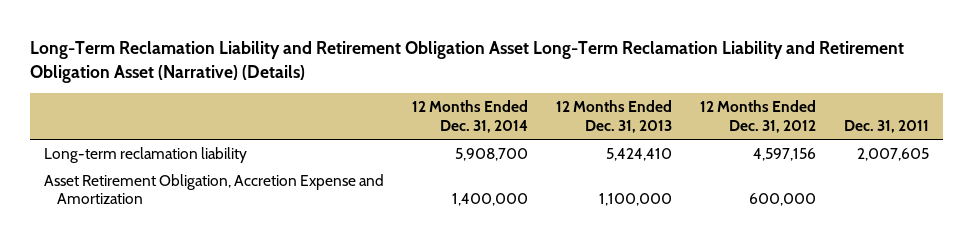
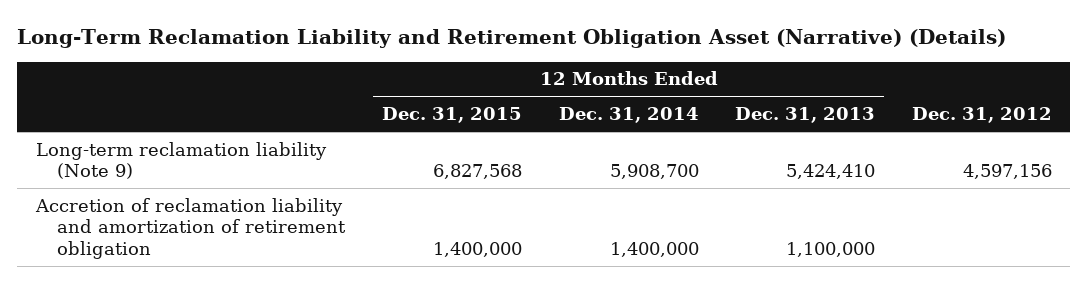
- Long-Term Reclamation Liability and Retirement Obligation Asset Long-Term Reclamation Liability and Retirement Obligation Asset (Narrative) (Details)
+ Long-Term Reclamation Liability and Retirement Obligation Asset (Narrative) (Details)
- | 12 Months Ended Dec. 31, 2014 | 12 Months Ended Dec. 31, 2013 | 12 Months Ended Dec. 31, 2012 | Dec. 31, 2011
+ | 12 Months Ended Dec. 31, 2015 | 12 Months Ended Dec. 31, 2014 | 12 Months Ended Dec. 31, 2013 | Dec. 31, 2012
- Long-term reclamation liability | 5,908,700 | 5,424,410 | 4,597,156 | 2,007,605
- Asset Retirement Obligation, Accretion Expense and Amortization | 1,400,000 | 1,100,000 | 600,000 |
+ Long-term reclamation liability (Note 9) | 6,827,568 | 5,908,700 | 5,424,410 | 4,597,156
+ Accretion of reclamation liability and amortization of retirement obligation | 1,400,000 | 1,400,000 | 1,100,000 |

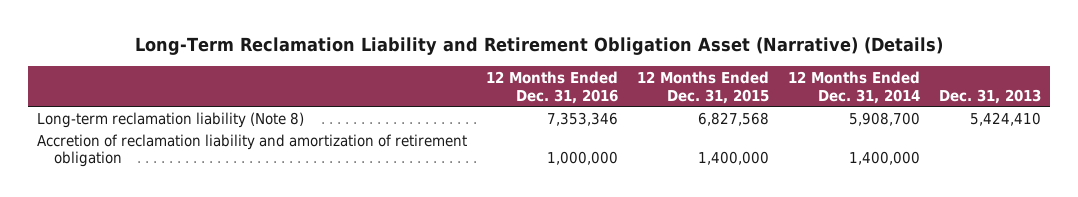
- | 12 Months Ended Dec. 31, 2015 | 12 Months Ended Dec. 31, 2014 | 12 Months Ended Dec. 31, 2013 | Dec. 31, 2012
+ | 12 Months Ended Dec. 31, 2016 | 12 Months Ended Dec. 31, 2015 | 12 Months Ended Dec. 31, 2014 | Dec. 31, 2013
- Long-term reclamation liability (Note 9) | 6,827,568 | 5,908,700 | 5,424,410 | 4,597,156
+ Long-term reclamation liability (Note 8) | 7,353,346 | 6,827,568 | 5,908,700 | 5,424,410

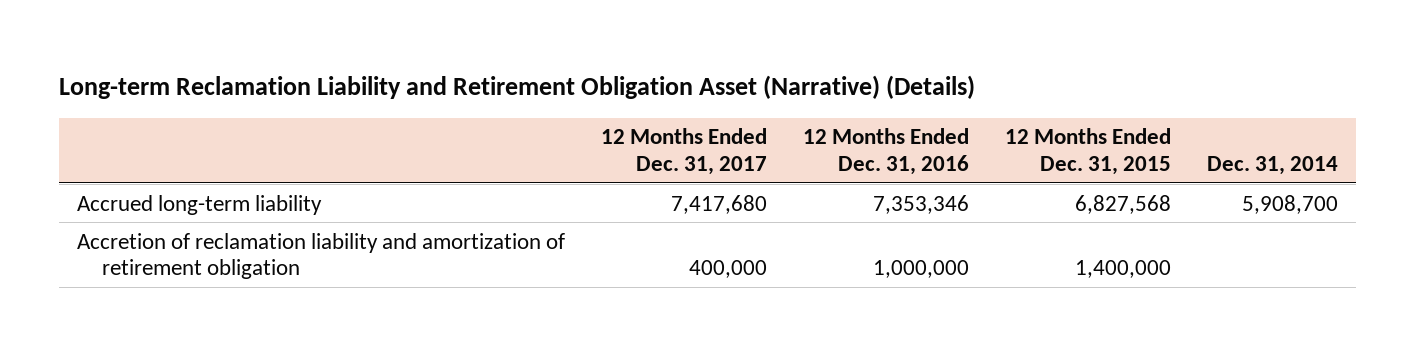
- Long-Term Reclamation Liability and Retirement Obligation Asset (Narrative) (Details)
+ Long-term Reclamation Liability and Retirement Obligation Asset (Narrative) (Details)
- | 12 Months Ended Dec. 31, 2016 | 12 Months Ended Dec. 31, 2015 | 12 Months Ended Dec. 31, 2014 | Dec. 31, 2013
+ | 12 Months Ended Dec. 31, 2017 | 12 Months Ended Dec. 31, 2016 | 12 Months Ended Dec. 31, 2015 | Dec. 31, 2014
- Long-term reclamation liability (Note 8) | 7,353,346 | 6,827,568 | 5,908,700 | 5,424,410
+ Accrued long-term liability | 7,417,680 | 7,353,346 | 6,827,568 | 5,908,700

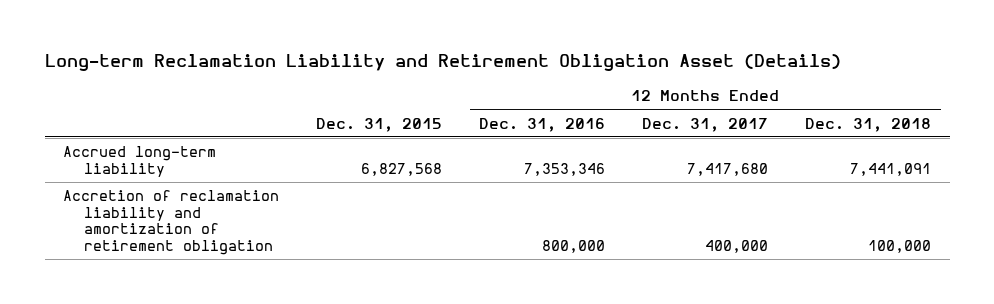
- Long-term Reclamation Liability and Retirement Obligation Asset (Narrative) (Details)
+ Long-term Reclamation Liability and Retirement Obligation Asset (Details)
- | 12 Months Ended Dec. 31, 2017 | 12 Months Ended Dec. 31, 2016 | 12 Months Ended Dec. 31, 2015 | Dec. 31, 2014
+ | Dec. 31, 2015 | 12 Months Ended Dec. 31, 2016 | 12 Months Ended Dec. 31, 2017 | 12 Months Ended Dec. 31, 2018
- Accretion of reclamation liability and amortization of retirement obligation | 400,000 | 1,000,000 | 1,400,000 |
+ Accretion of reclamation liability and amortization of retirement obligation | | 800,000 | 400,000 | 100,000

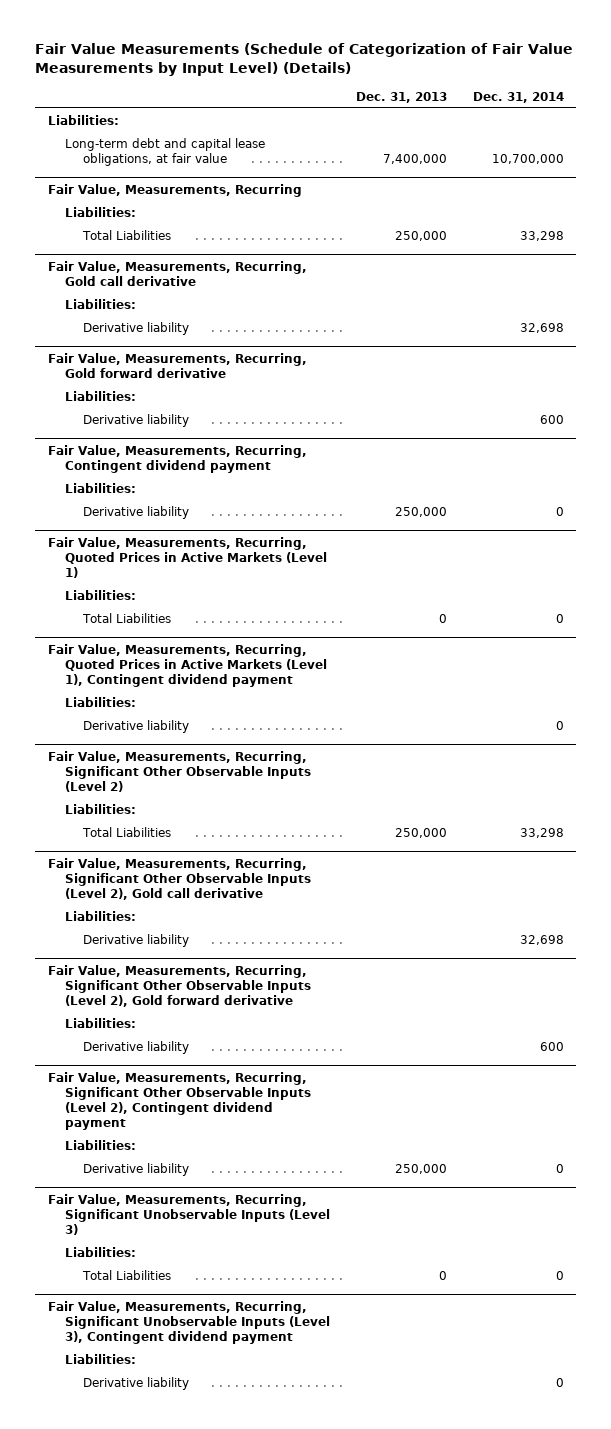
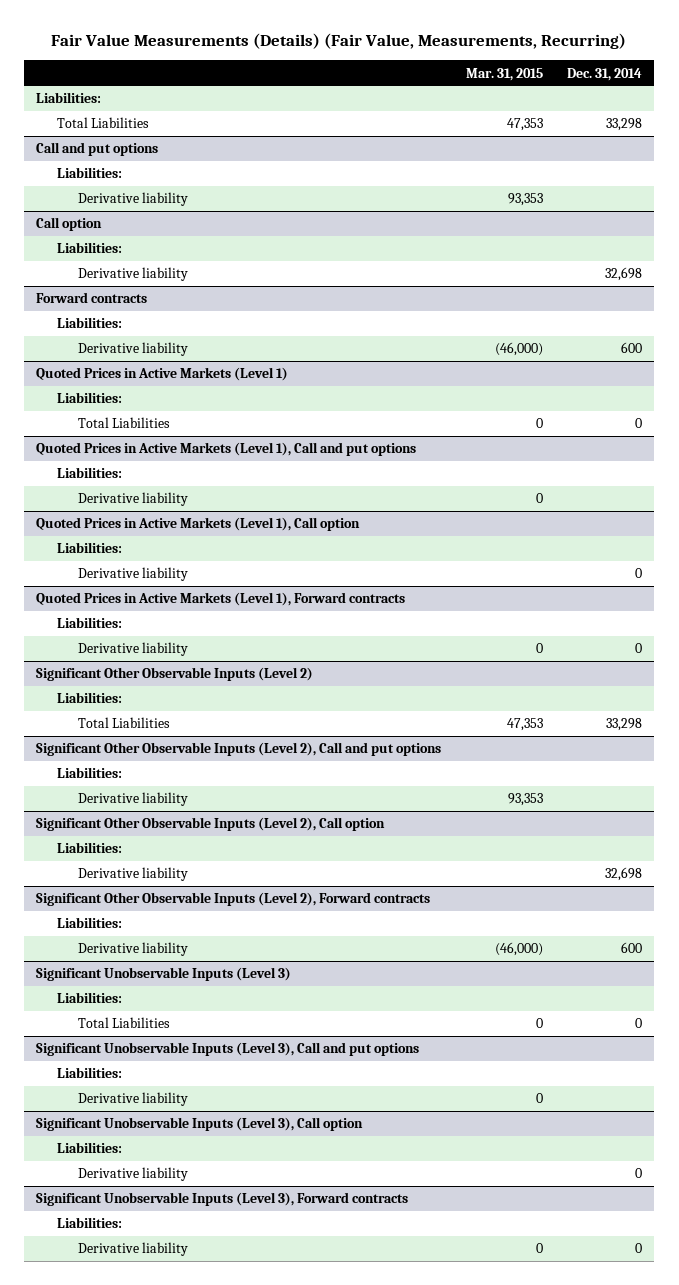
- Fair Value Measurements (Schedule of Categorization of Fair Value Measurements by Input Level) (Details)
+ Fair Value Measurements (Details) (Fair Value, Measurements, Recurring)
- | Dec. 31, 2013 | Dec. 31, 2014
+ | Mar. 31, 2015 | Dec. 31, 2014
- Long-term debt and capital lease obligations, at fair value | 7,400,000 | 10,700,000
- Fair Value, Measurements, Recurring
- Liabilities:
- Fair Value, Measurements, Recurring, Gold call derivative
+ Call and put options
+ Derivative liability | 93,353 |
+ Call option
+ Liabilities:
- Fair Value, Measurements, Recurring, Gold forward derivative
+ Forward contracts
- Fair Value, Measurements, Recurring, Contingent dividend payment
- Liabilities:
- Derivative liability | 250,000 | 0
- Fair Value, Measurements, Recurring, Quoted Prices in Active Markets (Level 1)
+ Quoted Prices in Active Markets (Level 1)
- Fair Value, Measurements, Recurring, Quoted Prices in Active Markets (Level 1), Contingent dividend payment
+ Quoted Prices in Active Markets (Level 1), Call and put options
+ Derivative liability | 0 |
+ Quoted Prices in Active Markets (Level 1), Call option
+ Liabilities:
- Fair Value, Measurements, Recurring, Significant Other Observable Inputs (Level 2)
+ Quoted Prices in Active Markets (Level 1), Forward contracts
+ Derivative liability | 0 | 0
+ Significant Other Observable Inputs (Level 2)
+ Liabilities:
- Fair Value, Measurements, Recurring, Significant Other Observable Inputs (Level 2), Gold call derivative
+ Significant Other Observable Inputs (Level 2), Call and put options
+ Derivative liability | 93,353 |
+ Significant Other Observable Inputs (Level 2), Call option
+ Liabilities:
- Fair Value, Measurements, Recurring, Significant Other Observable Inputs (Level 2), Gold forward derivative
+ Significant Other Observable Inputs (Level 2), Forward contracts
- Fair Value, Measurements, Recurring, Significant Other Observable Inputs (Level 2), Contingent dividend payment
- Liabilities:
- Derivative liability | 250,000 | 0
- Fair Value, Measurements, Recurring, Significant Unobservable Inputs (Level 3)
+ Significant Unobservable Inputs (Level 3)
- Fair Value, Measurements, Recurring, Significant Unobservable Inputs (Level 3), Contingent dividend payment
+ Significant Unobservable Inputs (Level 3), Call and put options
+ Derivative liability | 0 |
+ Significant Unobservable Inputs (Level 3), Call option
+ Liabilities:
+ Significant Unobservable Inputs (Level 3), Forward contracts
+ Liabilities:
+ Derivative liability | 0 | 0

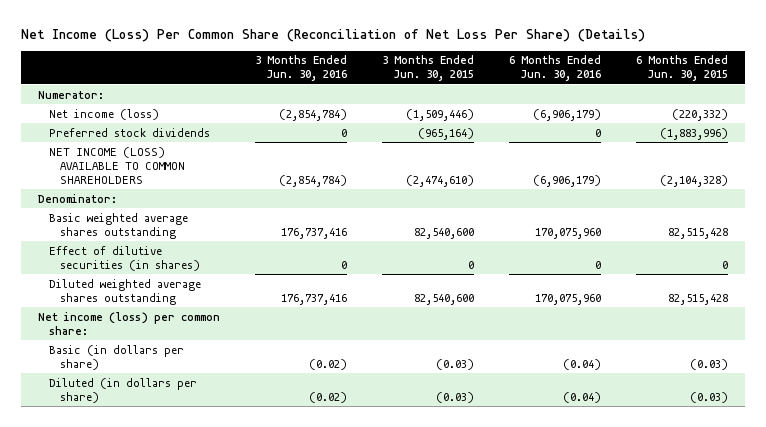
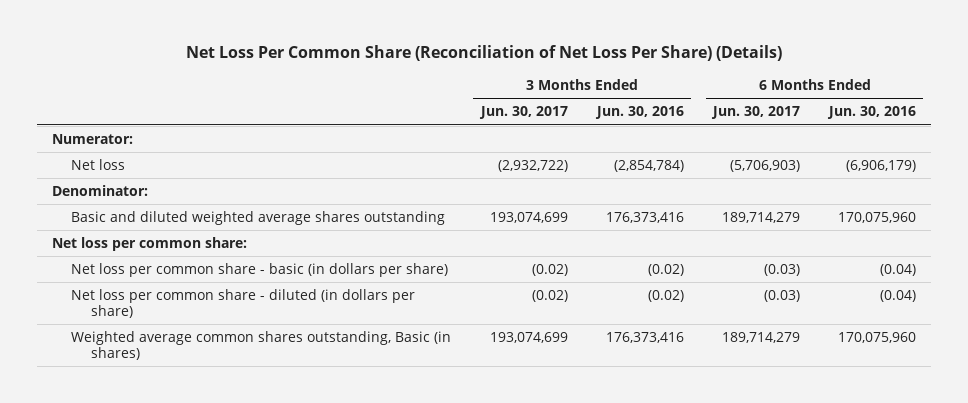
- Net Income (Loss) Per Common Share (Reconciliation of Net Loss Per Share) (Details)
+ Net Loss Per Common Share (Reconciliation of Net Loss Per Share) (Details)
- | 3 Months Ended Jun. 30, 2016 | 3 Months Ended Jun. 30, 2015 | 6 Months Ended Jun. 30, 2016 | 6 Months Ended Jun. 30, 2015
+ | 3 Months Ended Jun. 30, 2017 | 3 Months Ended Jun. 30, 2016 | 6 Months Ended Jun. 30, 2017 | 6 Months Ended Jun. 30, 2016
- Net income (loss) | (2,854,784) | (1,509,446) | (6,906,179) | (220,332)
- Preferred stock dividends | 0 | (965,164) | 0 | (1,883,996)
- NET INCOME (LOSS) AVAILABLE TO COMMON SHAREHOLDERS | (2,854,784) | (2,474,610) | (6,906,179) | (2,104,328)
+ Net loss | (2,932,722) | (2,854,784) | (5,706,903) | (6,906,179)
- Basic weighted average shares outstanding | 176,737,416 | 82,540,600 | 170,075,960 | 82,515,428
- Effect of dilutive securities (in shares) | 0 | 0 | 0 | 0
- Diluted weighted average shares outstanding | 176,737,416 | 82,540,600 | 170,075,960 | 82,515,428
- Net income (loss) per common share:
- Basic (in dollars per share) | (0.02) | (0.03) | (0.04) | (0.03)
- Diluted (in dollars per share) | (0.02) | (0.03) | (0.04) | (0.03)
+ Basic and diluted weighted average shares outstanding | 193,074,699 | 176,373,416 | 189,714,279 | 170,075,960
+ Net loss per common share:
+ Net loss per common share - basic (in dollars per share) | (0.02) | (0.02) | (0.03) | (0.04)
+ Net loss per common share - diluted (in dollars per share) | (0.02) | (0.02) | (0.03) | (0.04)
+ Weighted average common shares outstanding, Basic (in shares) | 193,074,699 | 176,373,416 | 189,714,279 | 170,075,960

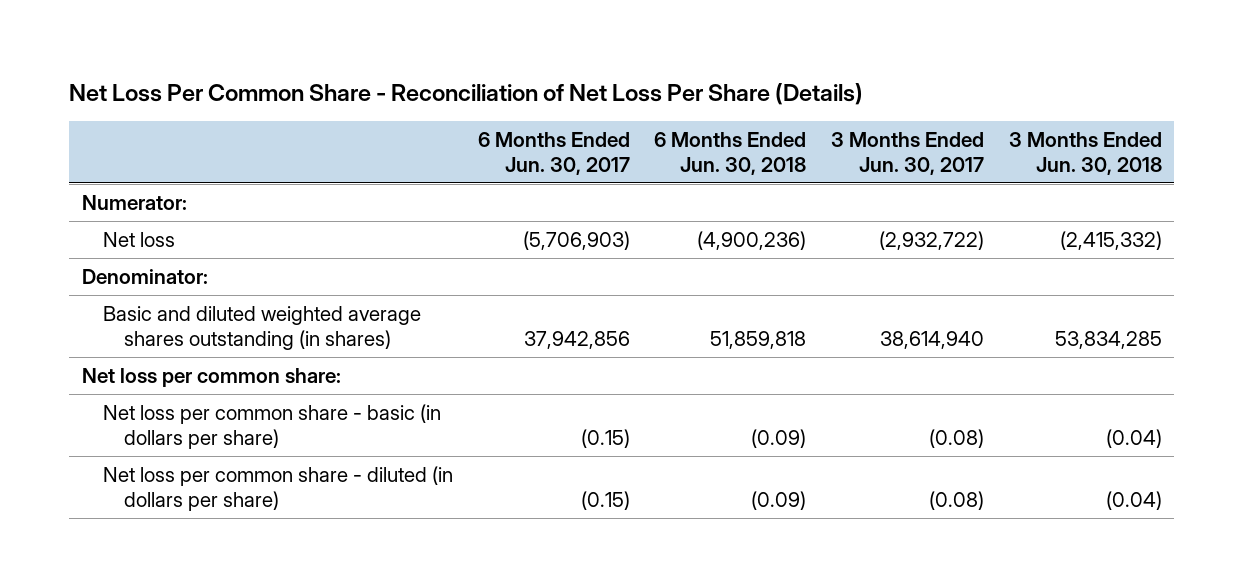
- Net Loss Per Common Share (Reconciliation of Net Loss Per Share) (Details)
+ Net Loss Per Common Share - Reconciliation of Net Loss Per Share (Details)
- | 3 Months Ended Jun. 30, 2017 | 3 Months Ended Jun. 30, 2016 | 6 Months Ended Jun. 30, 2017 | 6 Months Ended Jun. 30, 2016
+ | 6 Months Ended Jun. 30, 2017 | 6 Months Ended Jun. 30, 2018 | 3 Months Ended Jun. 30, 2017 | 3 Months Ended Jun. 30, 2018
- Basic and diluted weighted average shares outstanding | 193,074,699 | 176,373,416 | 189,714,279 | 170,075,960
+ Basic and diluted weighted average shares outstanding (in shares) | 37,942,856 | 51,859,818 | 38,614,940 | 53,834,285
- Net loss per common share - basic (in dollars per share) | (0.02) | (0.02) | (0.03) | (0.04)
- Net loss per common share - diluted (in dollars per share) | (0.02) | (0.02) | (0.03) | (0.04)
- Weighted average common shares outstanding, Basic (in shares) | 193,074,699 | 176,373,416 | 189,714,279 | 170,075,960
+ Net loss per common share - basic (in dollars per share) | (0.15) | (0.09) | (0.08) | (0.04)
+ Net loss per common share - diluted (in dollars per share) | (0.15) | (0.09) | (0.08) | (0.04)

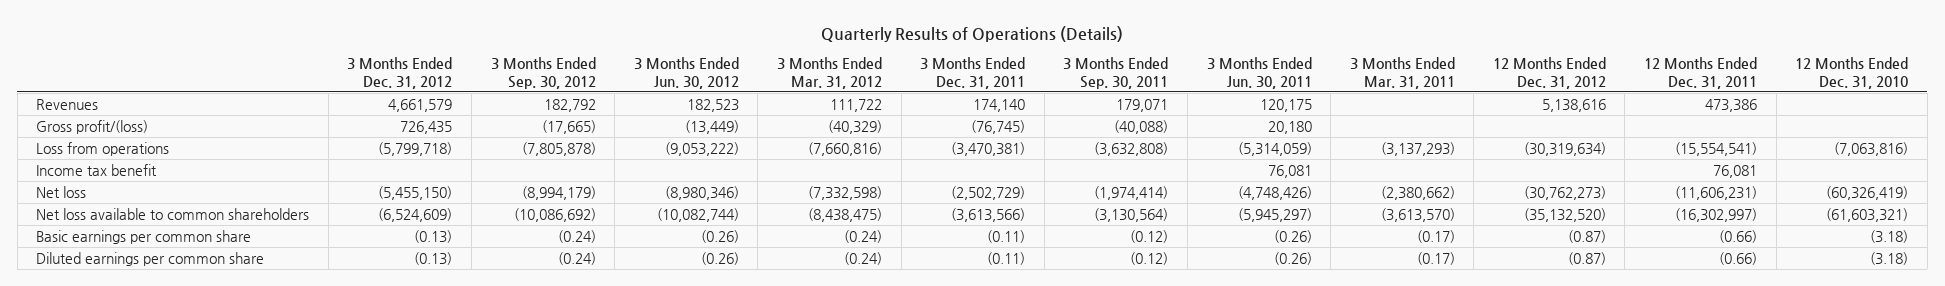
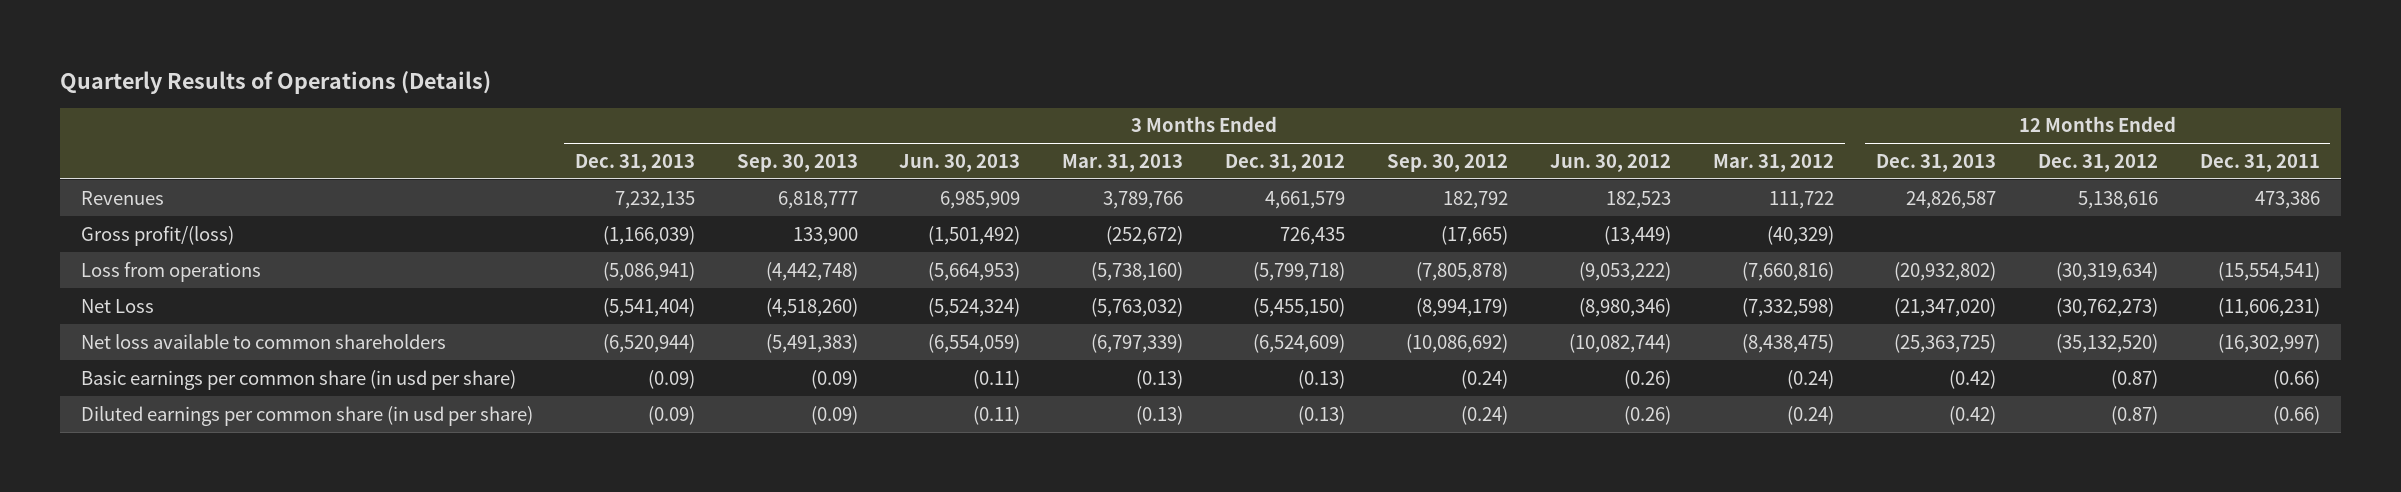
- | 3 Months Ended Dec. 31, 2012 | 3 Months Ended Sep. 30, 2012 | 3 Months Ended Jun. 30, 2012 | 3 Months Ended Mar. 31, 2012 | 3 Months Ended Dec. 31, 2011 | 3 Months Ended Sep. 30, 2011 | 3 Months Ended Jun. 30, 2011 | 3 Months Ended Mar. 31, 2011 | 12 Months Ended Dec. 31, 2012 | 12 Months Ended Dec. 31, 2011 | 12 Months Ended Dec. 31, 2010
+ | 3 Months Ended Dec. 31, 2013 | 3 Months Ended Sep. 30, 2013 | 3 Months Ended Jun. 30, 2013 | 3 Months Ended Mar. 31, 2013 | 3 Months Ended Dec. 31, 2012 | 3 Months Ended Sep. 30, 2012 | 3 Months Ended Jun. 30, 2012 | 3 Months Ended Mar. 31, 2012 | 12 Months Ended Dec. 31, 2013 | 12 Months Ended Dec. 31, 2012 | 12 Months Ended Dec. 31, 2011
- Income tax benefit | | | | | | | 76,081 | | | 76,081 |
- Net loss | (5,455,150) | (8,994,179) | (8,980,346) | (7,332,598) | (2,502,729) | (1,974,414) | (4,748,426) | (2,380,662) | (30,762,273) | (11,606,231) | (60,326,419)
+ Net Loss | (5,541,404) | (4,518,260) | (5,524,324) | (5,763,032) | (5,455,150) | (8,994,179) | (8,980,346) | (7,332,598) | (21,347,020) | (30,762,273) | (11,606,231)
- Basic earnings per common share | (0.13) | (0.24) | (0.26) | (0.24) | (0.11) | (0.12) | (0.26) | (0.17) | (0.87) | (0.66) | (3.18)
- Diluted earnings per common share | (0.13) | (0.24) | (0.26) | (0.24) | (0.11) | (0.12) | (0.26) | (0.17) | (0.87) | (0.66) | (3.18)
+ Basic earnings per common share (in usd per share) | (0.09) | (0.09) | (0.11) | (0.13) | (0.13) | (0.24) | (0.26) | (0.24) | (0.42) | (0.87) | (0.66)
+ Diluted earnings per common share (in usd per share) | (0.09) | (0.09) | (0.11) | (0.13) | (0.13) | (0.24) | (0.26) | (0.24) | (0.42) | (0.87) | (0.66)

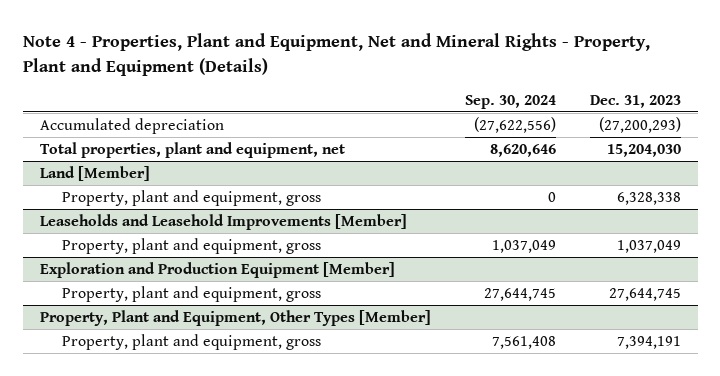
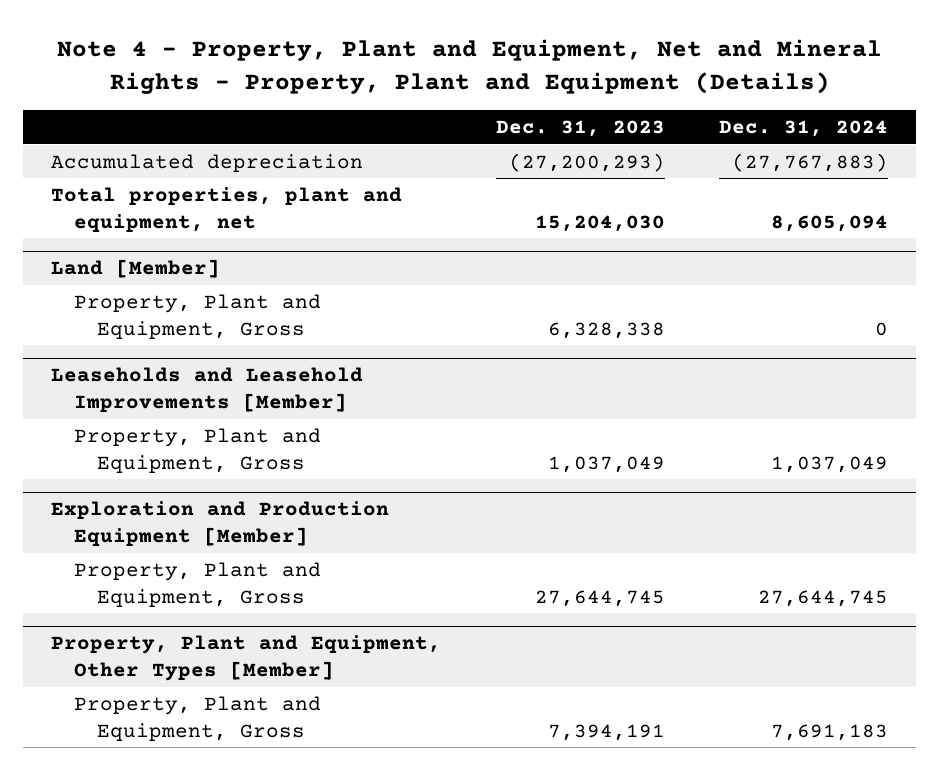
- Note 4 - Properties, Plant and Equipment, Net and Mineral Rights - Property, Plant and Equipment (Details)
+ Note 4 - Property, Plant and Equipment, Net and Mineral Rights - Property, Plant and Equipment (Details)
- | Sep. 30, 2024 | Dec. 31, 2023
+ | Dec. 31, 2023 | Dec. 31, 2024
@ Land [Member]
- Property, plant and equipment, gross | 0 | 6,328,338
+ Property, Plant and Equipment, Gross | 6,328,338 | 0
@ Leaseholds and Leasehold Improvements [Member]
- Property, plant and equipment, gross | 1,037,049 | 1,037,049
+ Property, Plant and Equipment, Gross | 1,037,049 | 1,037,049
@ Exploration and Production Equipment [Member]
- Property, plant and equipment, gross | 27,644,745 | 27,644,745
+ Property, Plant and Equipment, Gross | 27,644,745 | 27,644,745
@ Property, Plant and Equipment, Other Types [Member]
- Property, plant and equipment, gross | 7,561,408 | 7,394,191
+ Property, Plant and Equipment, Gross | 7,394,191 | 7,691,183

